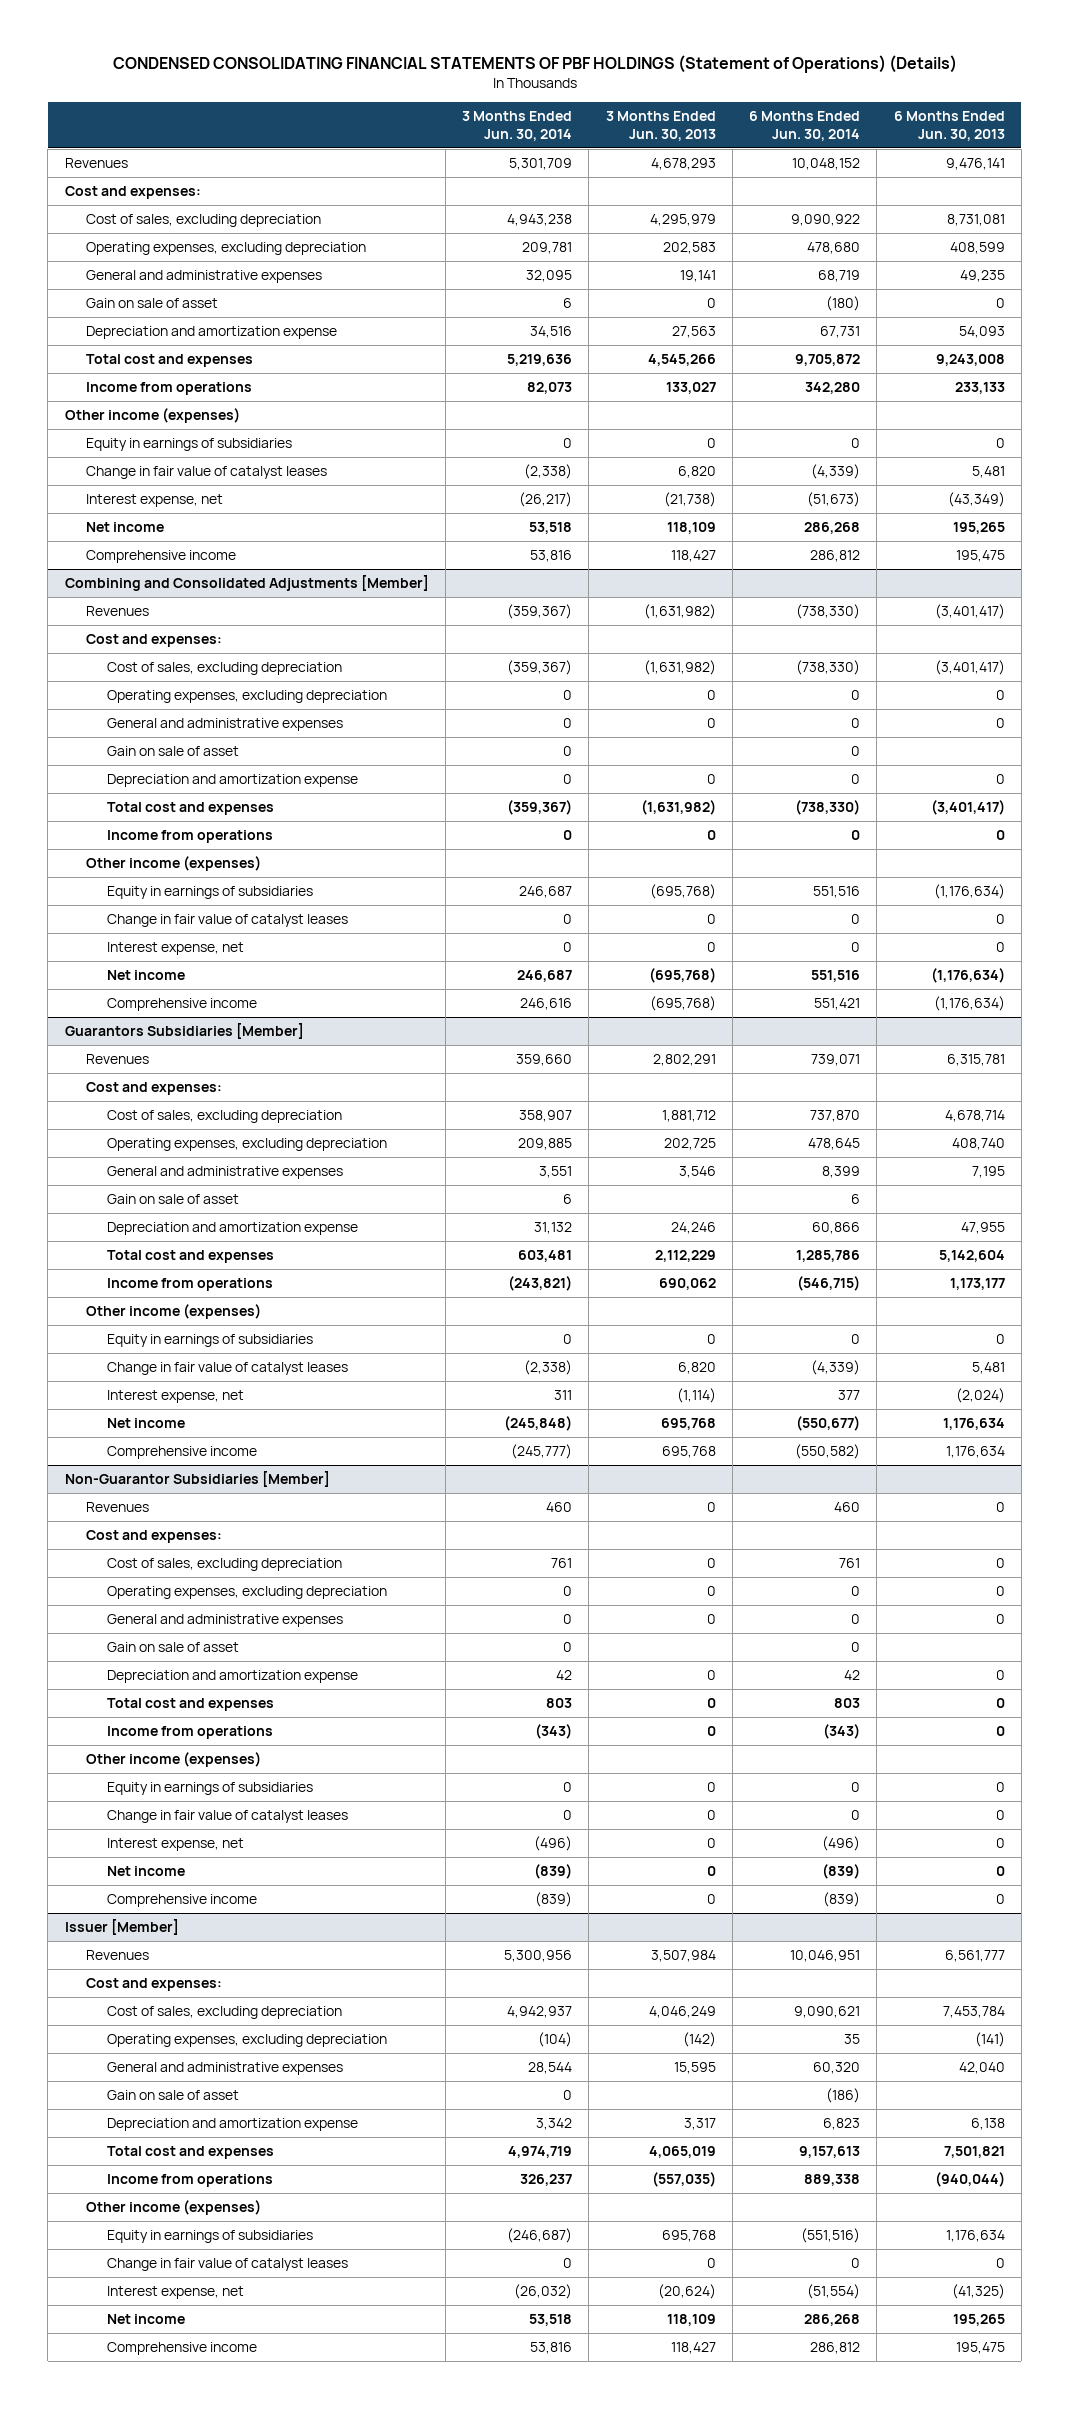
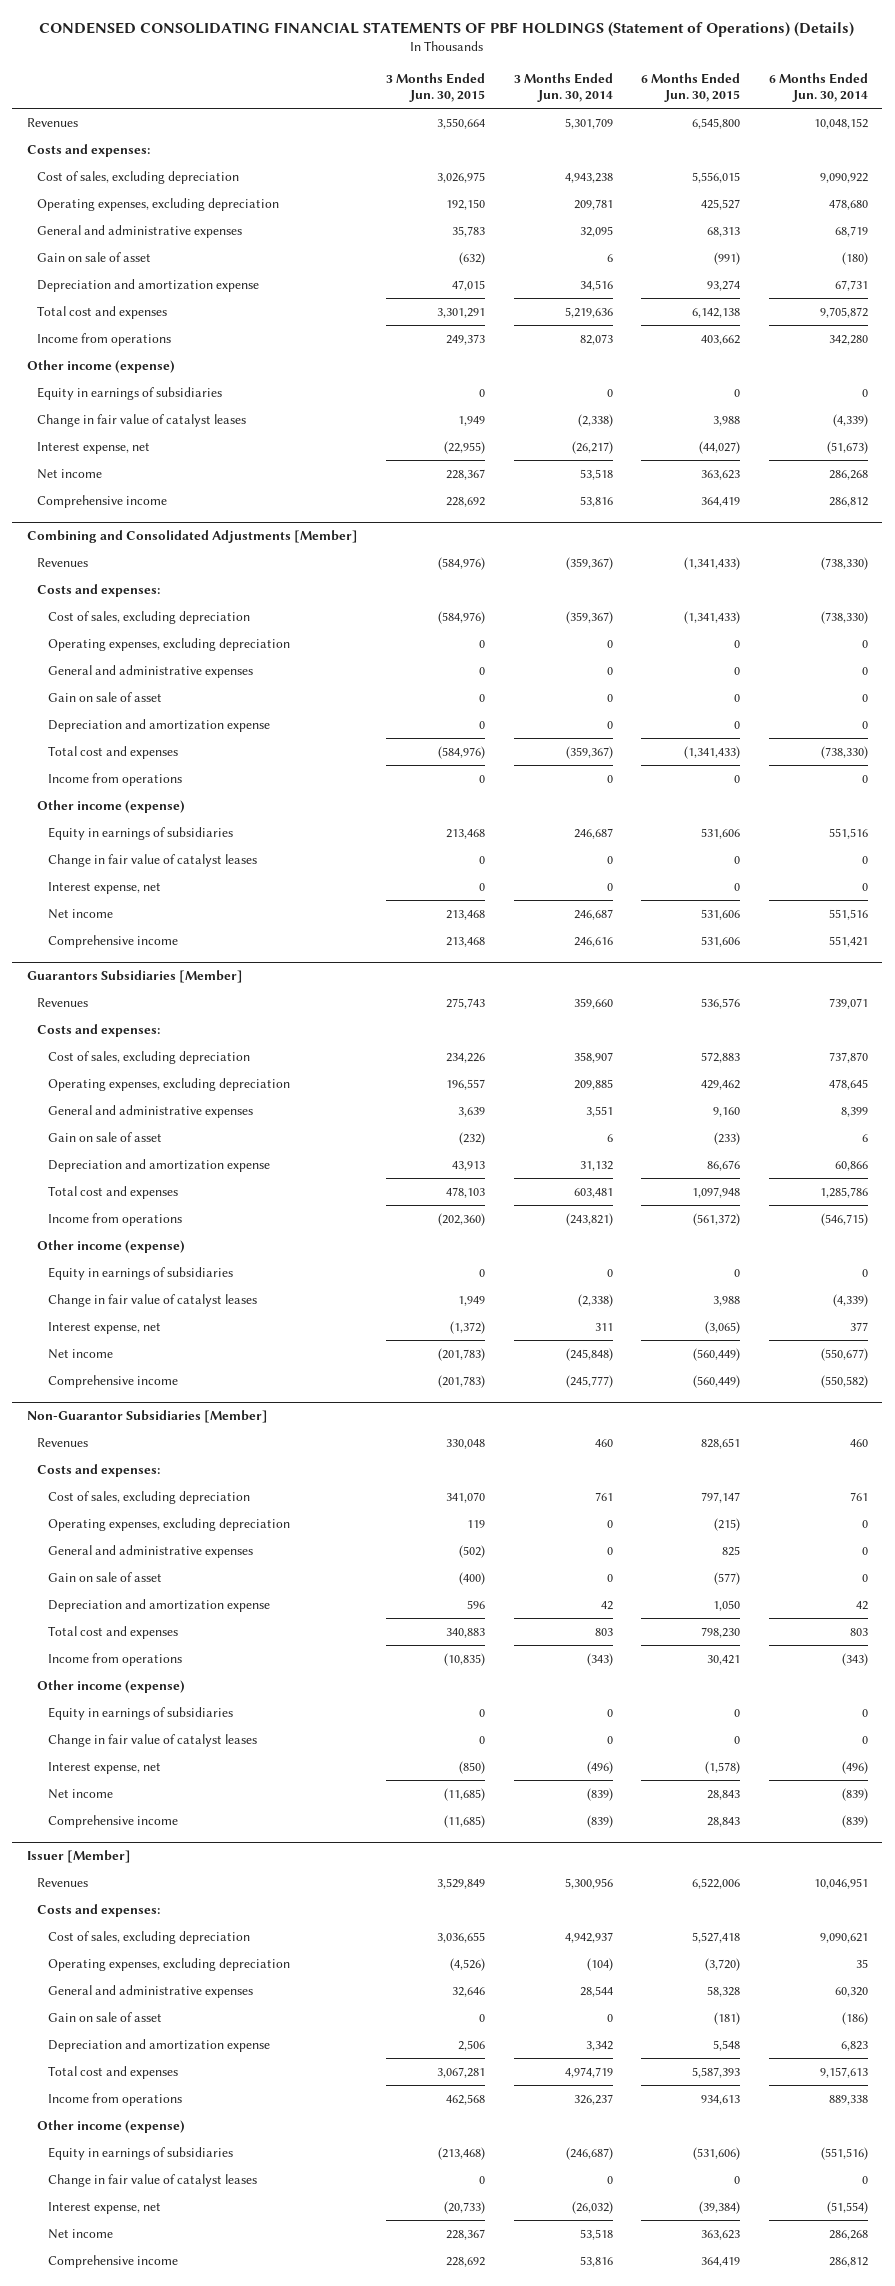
- | 3 Months Ended Jun. 30, 2014 | 3 Months Ended Jun. 30, 2013 | 6 Months Ended Jun. 30, 2014 | 6 Months Ended Jun. 30, 2013
+ | 3 Months Ended Jun. 30, 2015 | 3 Months Ended Jun. 30, 2014 | 6 Months Ended Jun. 30, 2015 | 6 Months Ended Jun. 30, 2014
- Cost and expenses:
+ Costs and expenses:
- Other income (expenses)
+ Other income (expense)
@ Combining and Consolidated Adjustments [Member]
- Cost and expenses:
+ Costs and expenses:
- Other income (expenses)
+ Other income (expense)
@ Guarantors Subsidiaries [Member]
- Cost and expenses:
+ Costs and expenses:
- Other income (expenses)
+ Other income (expense)
@ Non-Guarantor Subsidiaries [Member]
- Cost and expenses:
+ Costs and expenses:
- Other income (expenses)
+ Other income (expense)
@ Issuer [Member]
- Cost and expenses:
+ Costs and expenses:
- Other income (expenses)
+ Other income (expense)

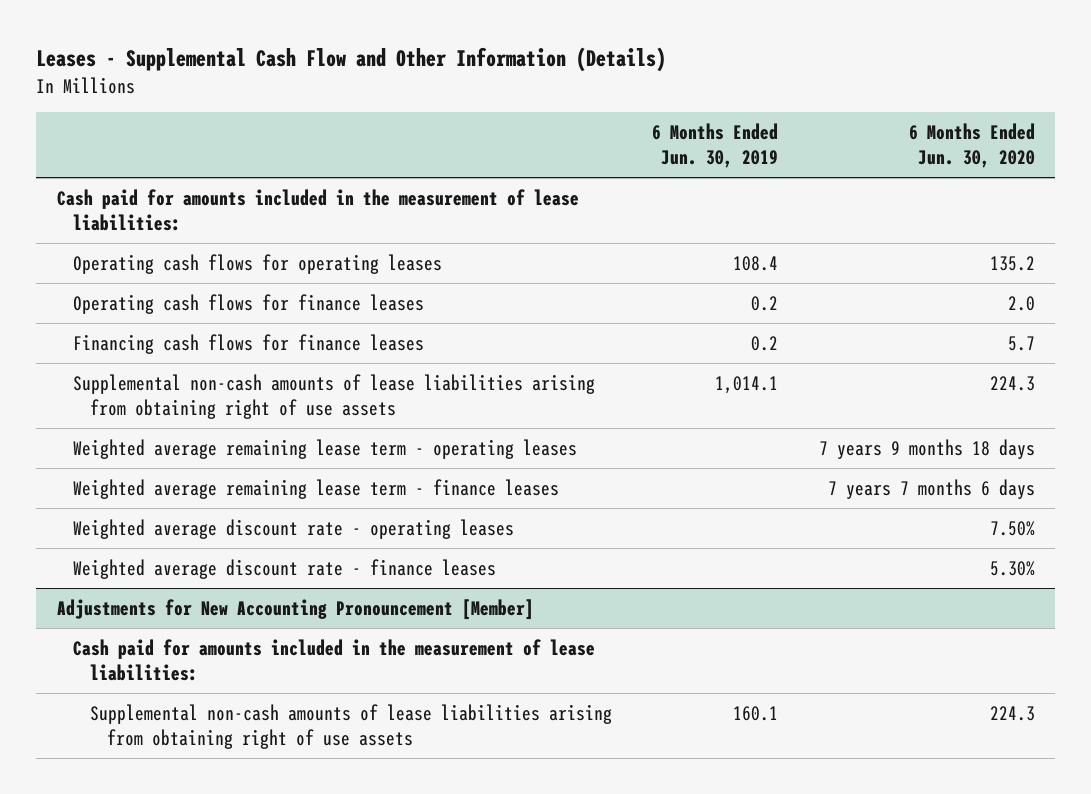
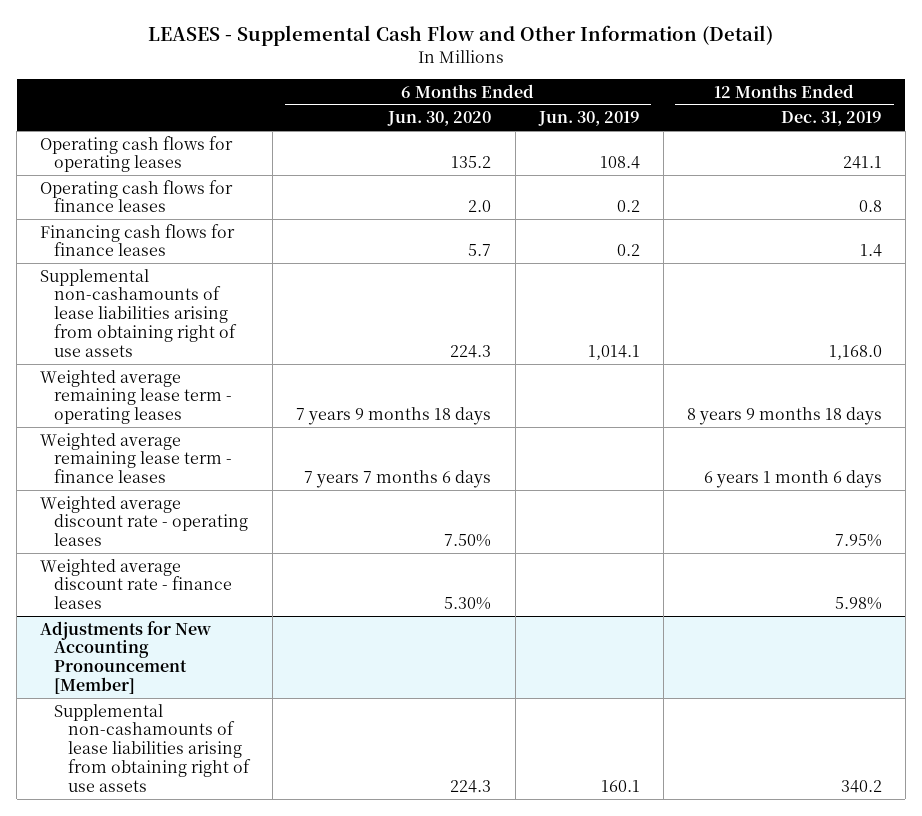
- Leases - Supplemental Cash Flow and Other Information (Details)
+ LEASES - Supplemental Cash Flow and Other Information (Detail)
- | 6 Months Ended Jun. 30, 2019 | 6 Months Ended Jun. 30, 2020
+ | 6 Months Ended Jun. 30, 2020 | 6 Months Ended Jun. 30, 2019 | 12 Months Ended Dec. 31, 2019
- Cash paid for amounts included in the measurement of lease liabilities:
- Supplemental non-cash amounts of lease liabilities arising from obtaining right of use assets | 1,014.1 | 224.3
+ Supplemental non-cashamounts of lease liabilities arising from obtaining right of use assets | 224.3 | 1,014.1 | 1,168.0
@ Adjustments for New Accounting Pronouncement [Member]
- Cash paid for amounts included in the measurement of lease liabilities:
- Supplemental non-cash amounts of lease liabilities arising from obtaining right of use assets | 160.1 | 224.3
+ Supplemental non-cashamounts of lease liabilities arising from obtaining right of use assets | 224.3 | 160.1 | 340.2

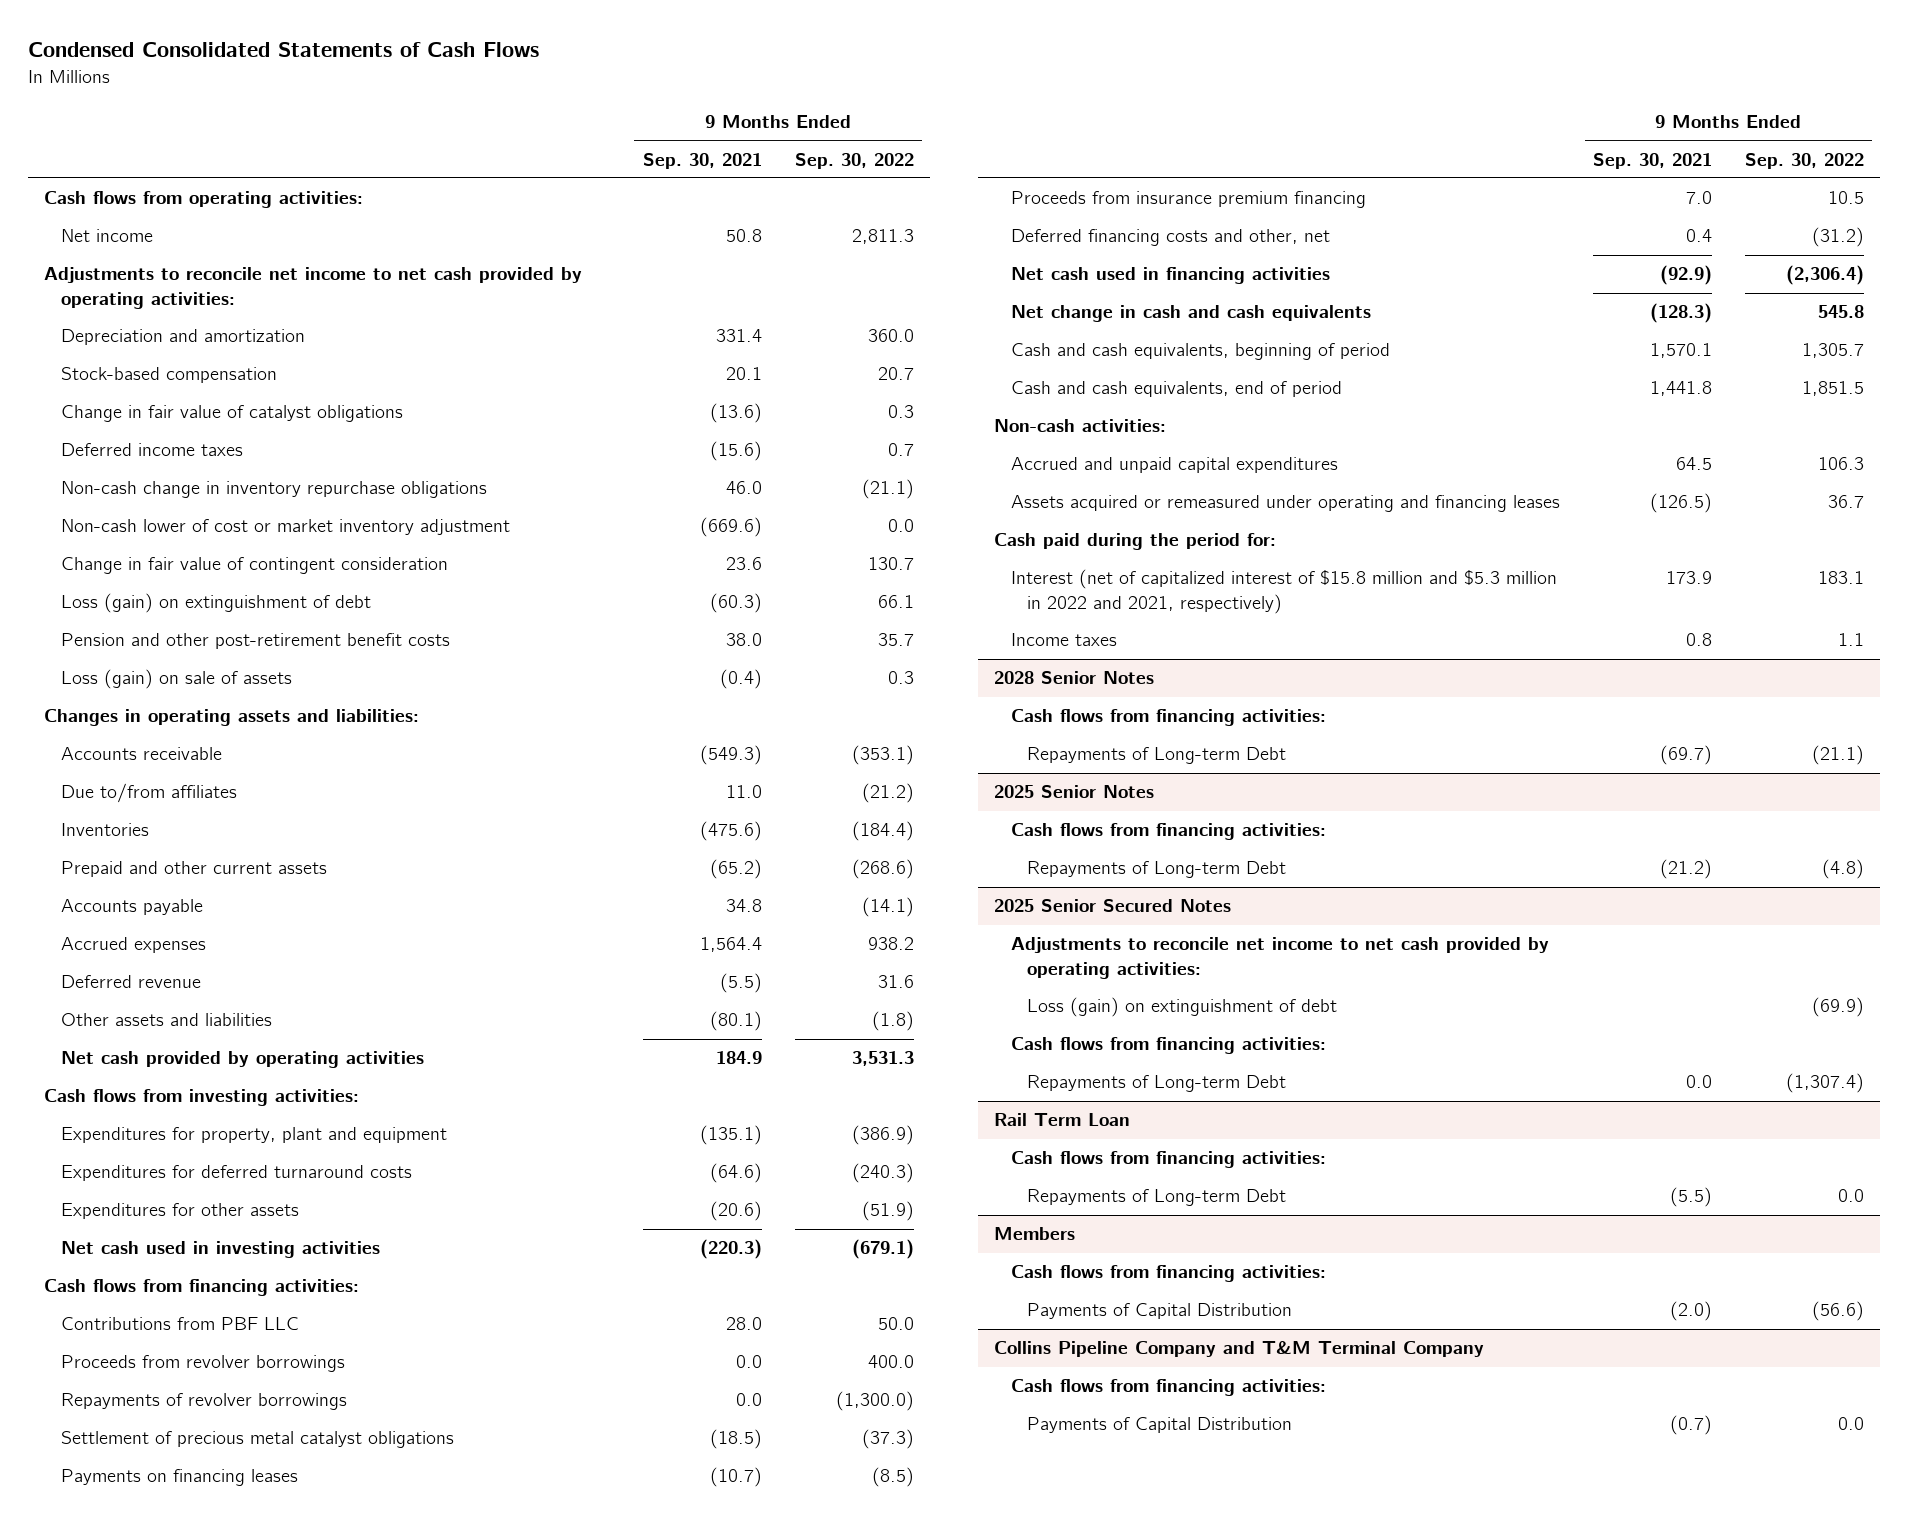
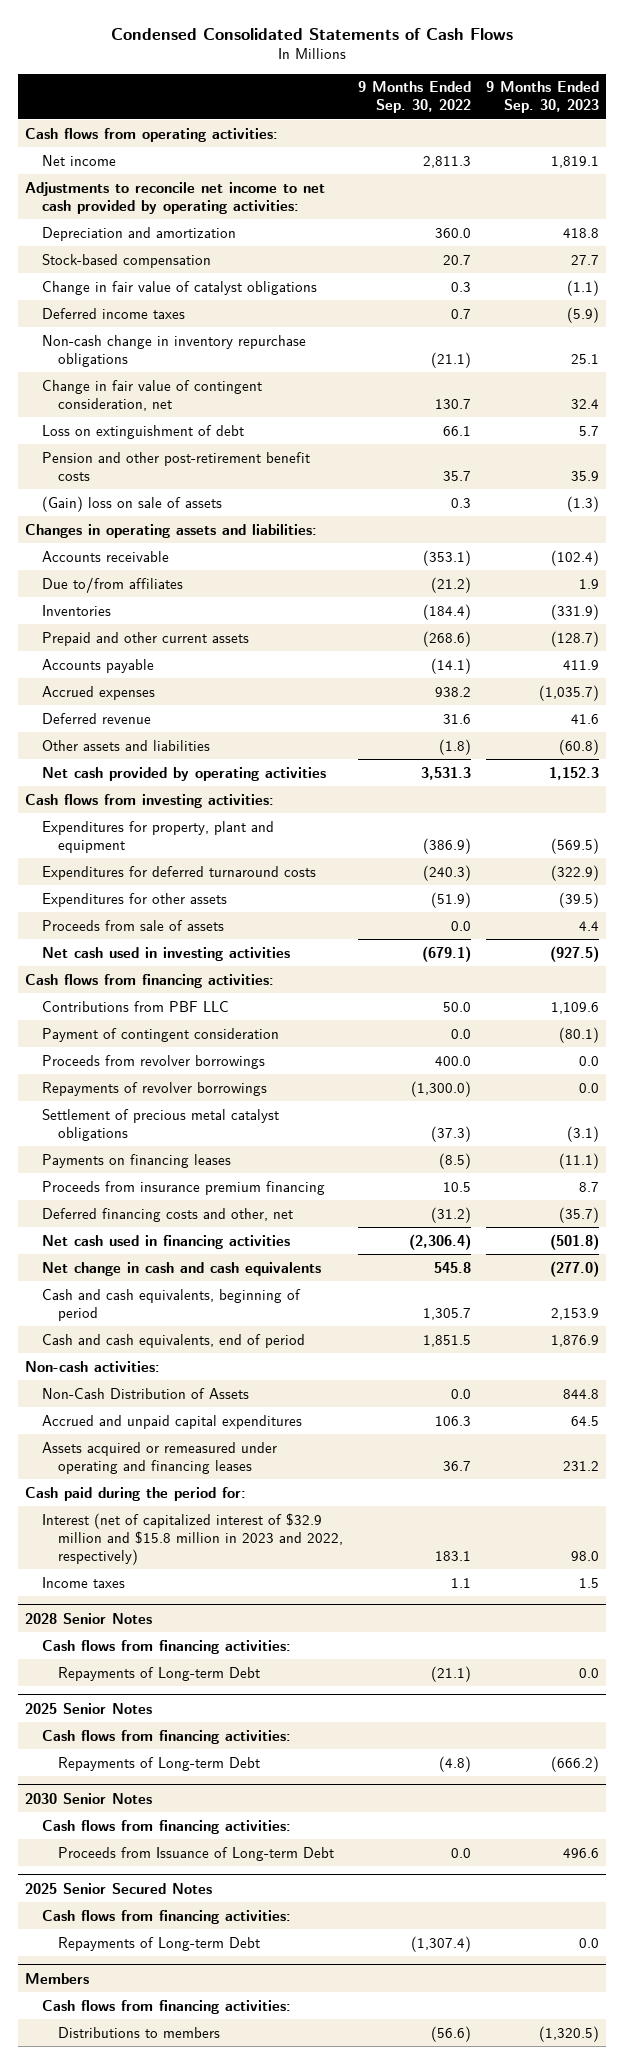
- | 9 Months Ended Sep. 30, 2021 | 9 Months Ended Sep. 30, 2022
+ | 9 Months Ended Sep. 30, 2022 | 9 Months Ended Sep. 30, 2023
- Non-cash lower of cost or market inventory adjustment | (669.6) | 0.0
- Change in fair value of contingent consideration | 23.6 | 130.7
- Loss (gain) on extinguishment of debt | (60.3) | 66.1
+ Change in fair value of contingent consideration, net | 130.7 | 32.4
+ Loss on extinguishment of debt | 66.1 | 5.7
- Loss (gain) on sale of assets | (0.4) | 0.3
+ (Gain) loss on sale of assets | 0.3 | (1.3)
+ Proceeds from sale of assets | 0.0 | 4.4
+ Payment of contingent consideration | 0.0 | (80.1)
+ Non-Cash Distribution of Assets | 0.0 | 844.8
- Interest (net of capitalized interest of $15.8 million and $5.3 million in 2022 and 2021, respectively) | 173.9 | 183.1
+ Interest (net of capitalized interest of $32.9 million and $15.8 million in 2023 and 2022, respectively) | 183.1 | 98.0
+ 2030 Senior Notes
+ Cash flows from financing activities:
+ Proceeds from Issuance of Long-term Debt | 0.0 | 496.6
@ 2025 Senior Secured Notes
- Adjustments to reconcile net income to net cash provided by operating activities:
- Loss (gain) on extinguishment of debt | | (69.9)
- Rail Term Loan
- Cash flows from financing activities:
- Repayments of Long-term Debt | (5.5) | 0.0
@ Members
- Payments of Capital Distribution | (2.0) | (56.6)
- Collins Pipeline Company and T&M Terminal Company
- Cash flows from financing activities:
- Payments of Capital Distribution | (0.7) | 0.0
@ Members
+ Distributions to members | (56.6) | (1,320.5)

